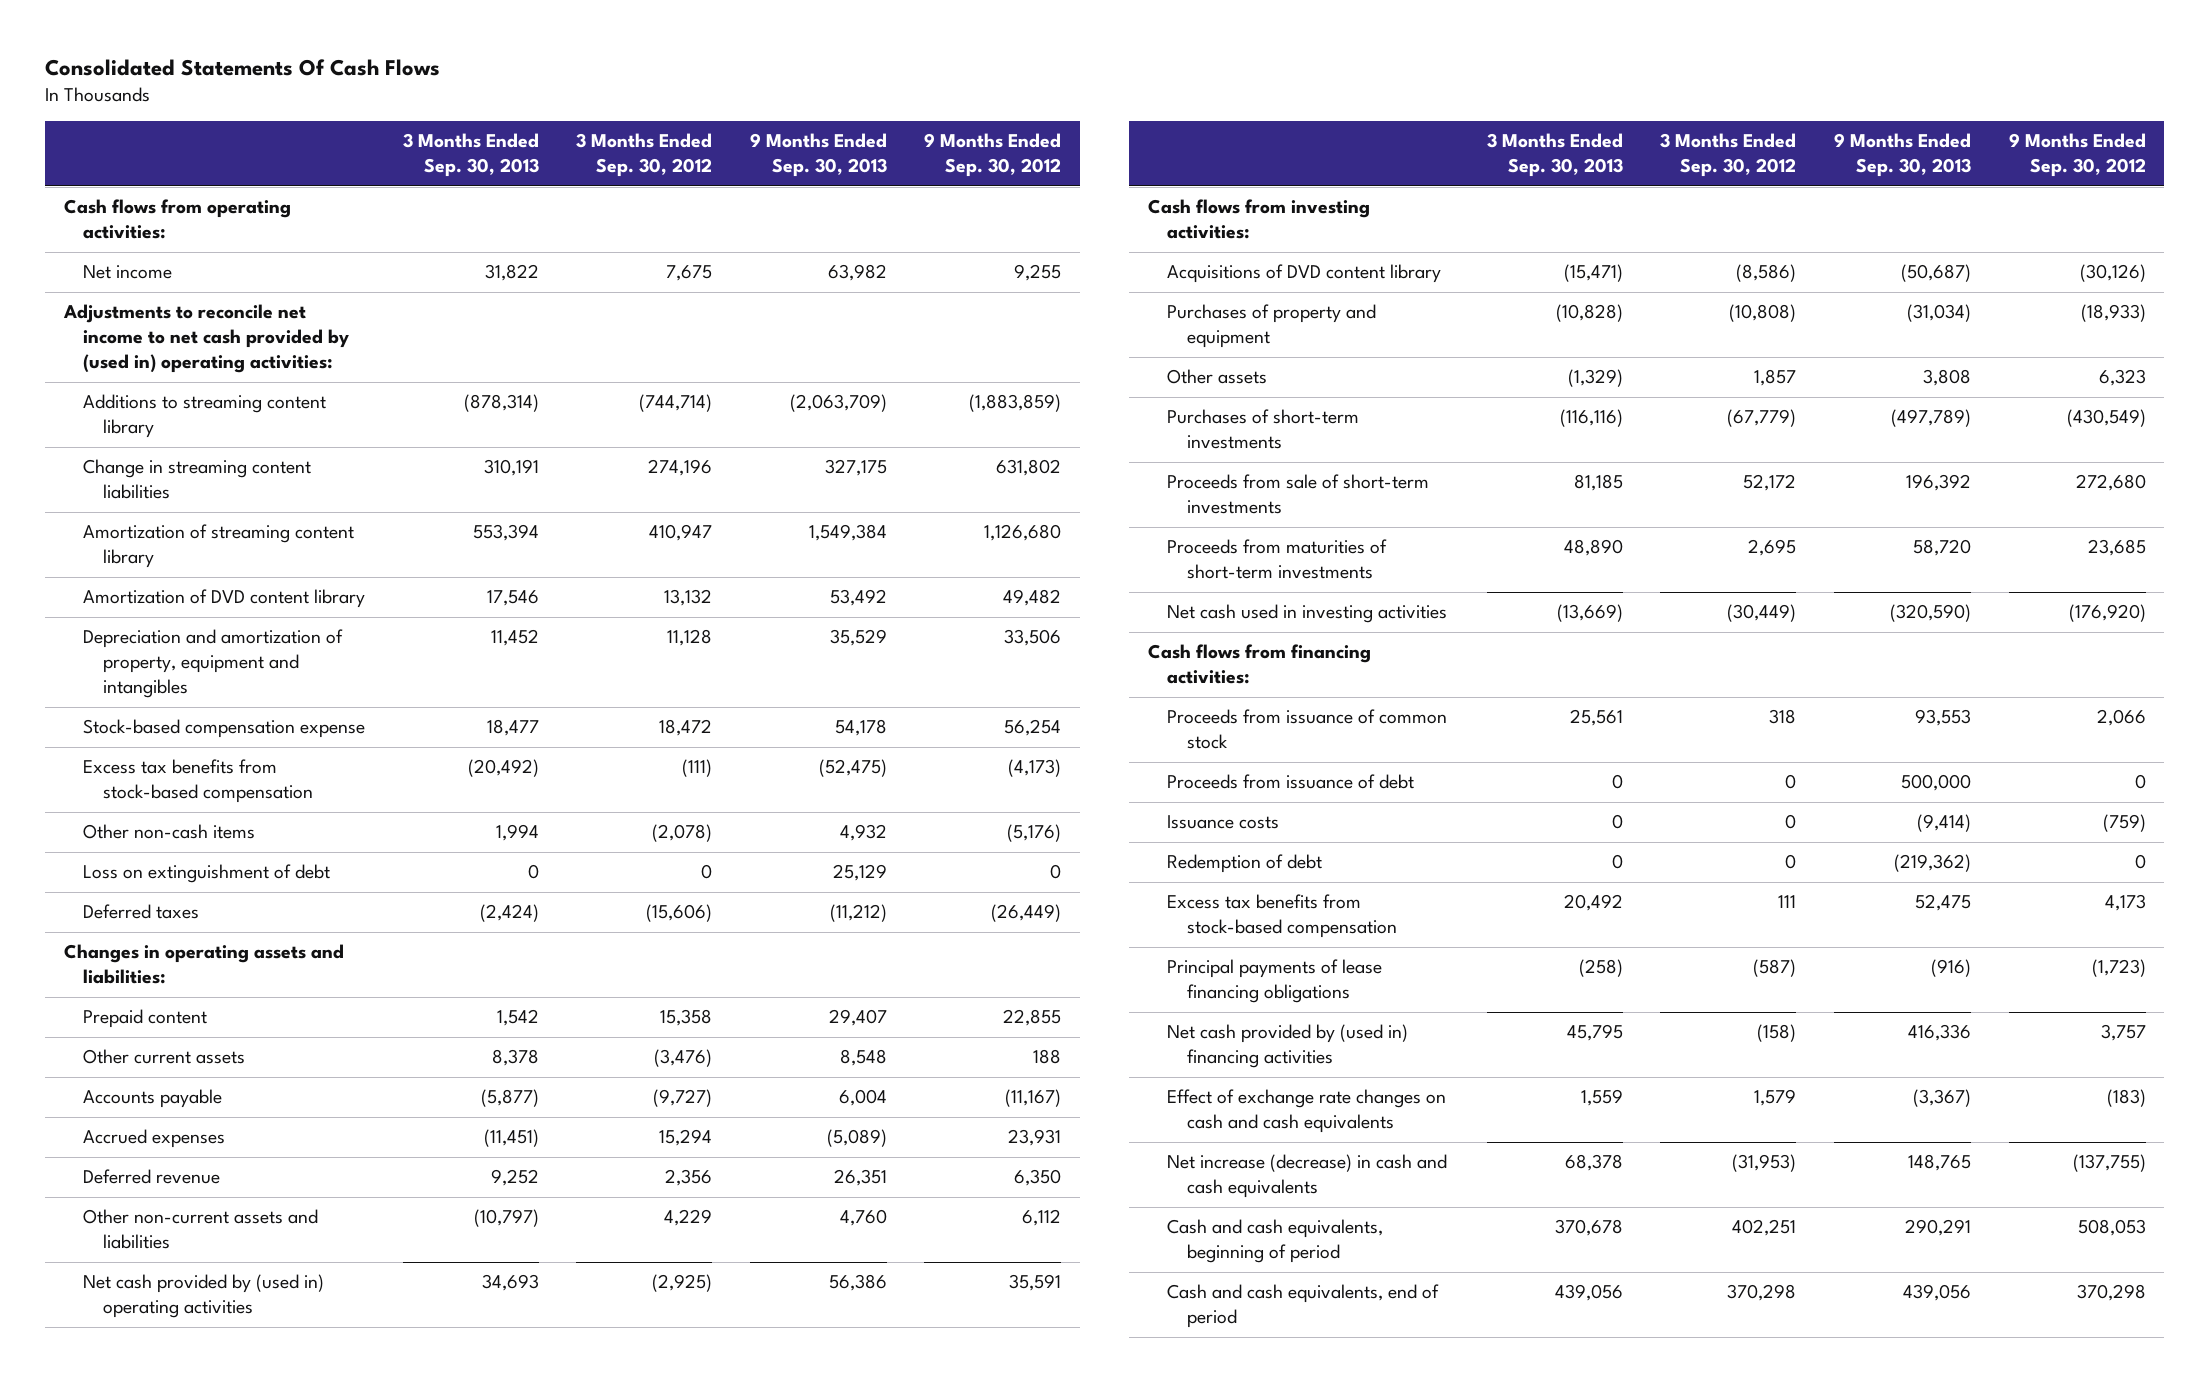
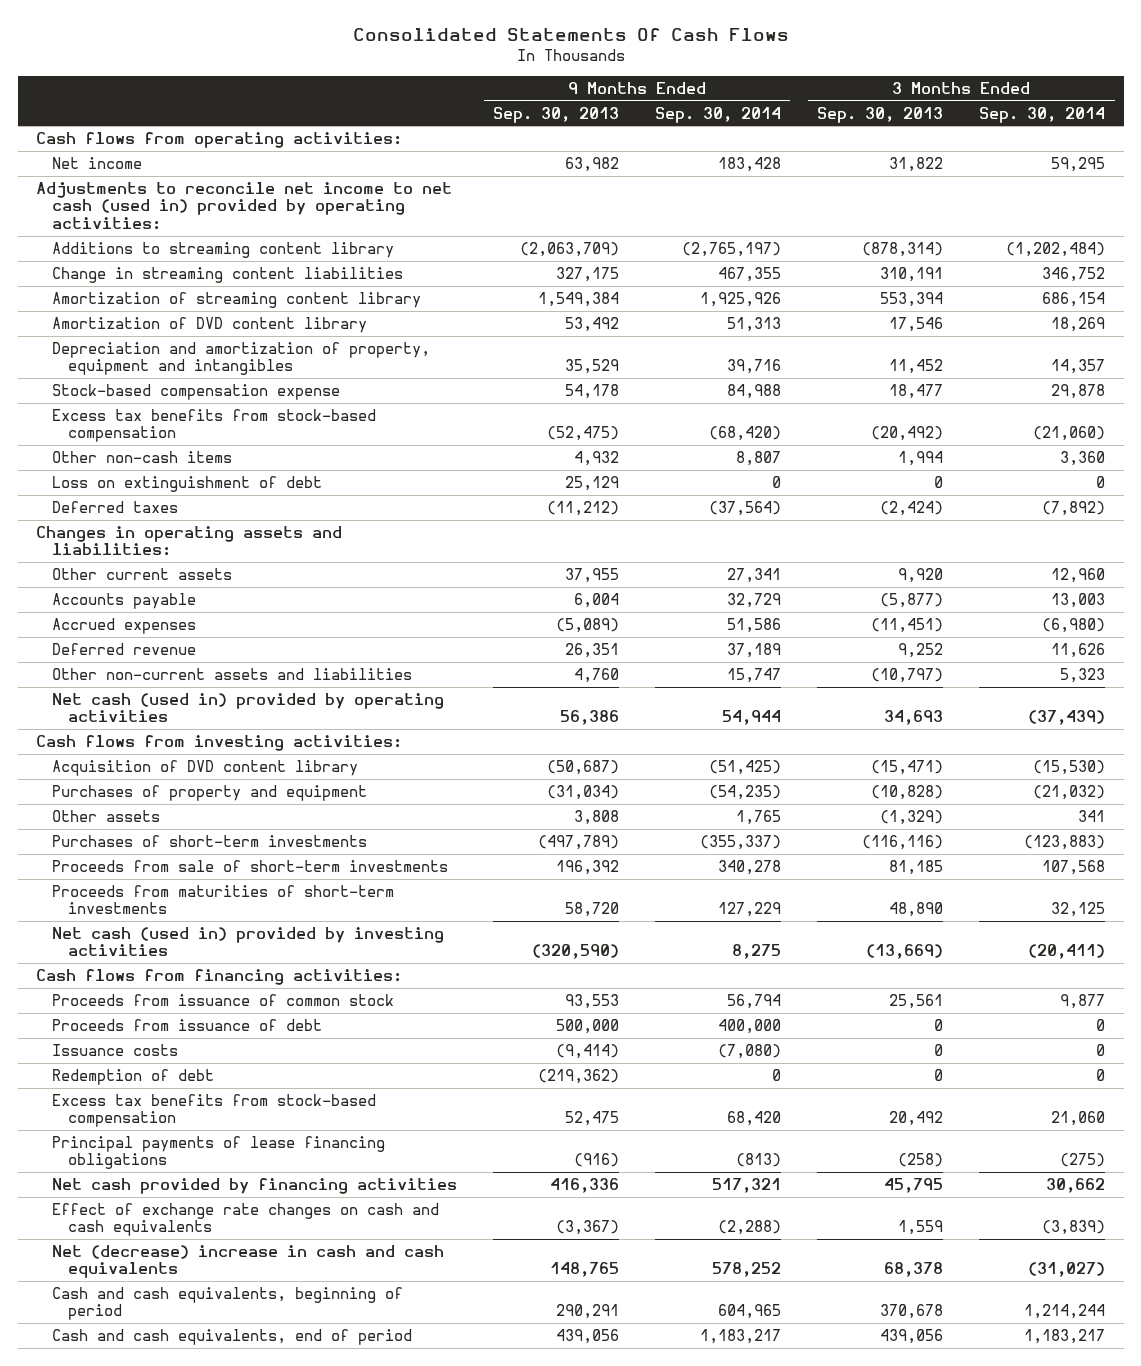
- | 3 Months Ended Sep. 30, 2013 | 3 Months Ended Sep. 30, 2012 | 9 Months Ended Sep. 30, 2013 | 9 Months Ended Sep. 30, 2012
+ | 9 Months Ended Sep. 30, 2013 | 9 Months Ended Sep. 30, 2014 | 3 Months Ended Sep. 30, 2013 | 3 Months Ended Sep. 30, 2014
- Adjustments to reconcile net income to net cash provided by (used in) operating activities:
+ Adjustments to reconcile net income to net cash (used in) provided by operating activities:
- Prepaid content | 1,542 | 15,358 | 29,407 | 22,855
- Other current assets | 8,378 | (3,476) | 8,548 | 188
+ Other current assets | 37,955 | 27,341 | 9,920 | 12,960
- Net cash provided by (used in) operating activities | 34,693 | (2,925) | 56,386 | 35,591
+ Net cash (used in) provided by operating activities | 56,386 | 54,944 | 34,693 | (37,439)
- Acquisitions of DVD content library | (15,471) | (8,586) | (50,687) | (30,126)
+ Acquisition of DVD content library | (50,687) | (51,425) | (15,471) | (15,530)
- Net cash used in investing activities | (13,669) | (30,449) | (320,590) | (176,920)
+ Net cash (used in) provided by investing activities | (320,590) | 8,275 | (13,669) | (20,411)
- Net cash provided by (used in) financing activities | 45,795 | (158) | 416,336 | 3,757
+ Net cash provided by financing activities | 416,336 | 517,321 | 45,795 | 30,662
- Net increase (decrease) in cash and cash equivalents | 68,378 | (31,953) | 148,765 | (137,755)
+ Net (decrease) increase in cash and cash equivalents | 148,765 | 578,252 | 68,378 | (31,027)

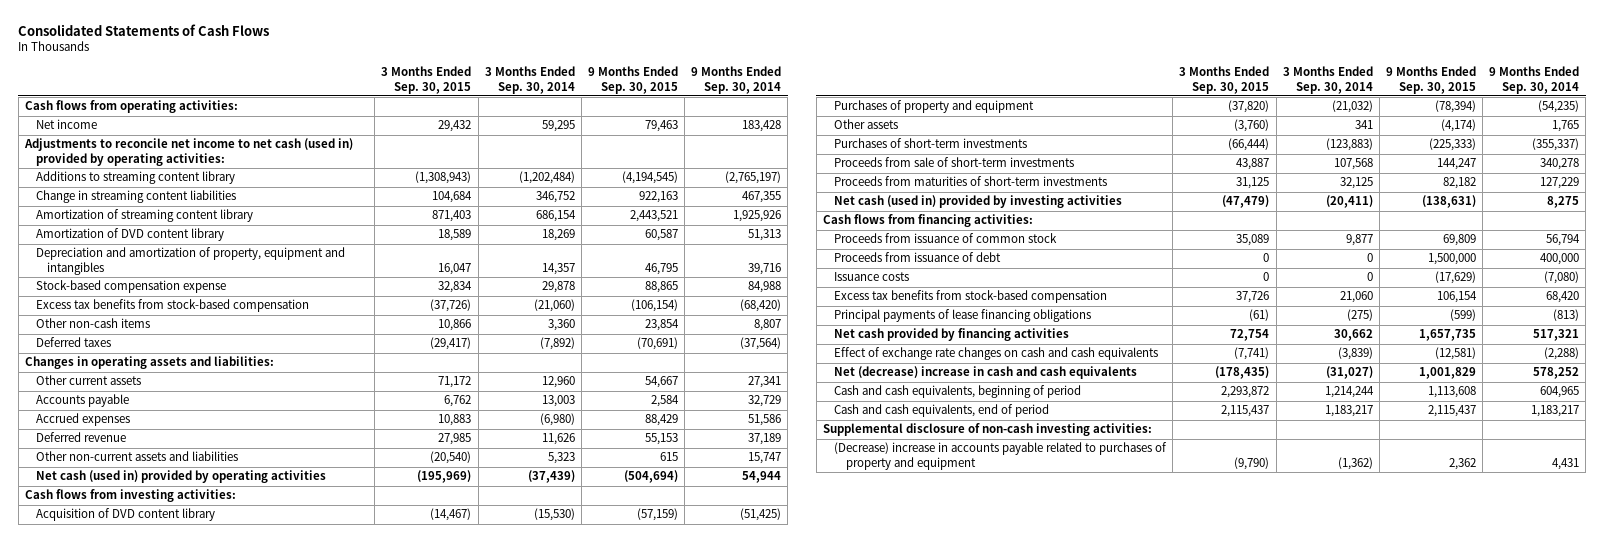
- Consolidated Statements Of Cash Flows
+ Consolidated Statements of Cash Flows
- | 9 Months Ended Sep. 30, 2013 | 9 Months Ended Sep. 30, 2014 | 3 Months Ended Sep. 30, 2013 | 3 Months Ended Sep. 30, 2014
+ | 3 Months Ended Sep. 30, 2015 | 3 Months Ended Sep. 30, 2014 | 9 Months Ended Sep. 30, 2015 | 9 Months Ended Sep. 30, 2014
- Loss on extinguishment of debt | 25,129 | 0 | 0 | 0
- Redemption of debt | (219,362) | 0 | 0 | 0
+ Supplemental disclosure of non-cash investing activities:
+ (Decrease) increase in accounts payable related to purchases of property and equipment | (9,790) | (1,362) | 2,362 | 4,431

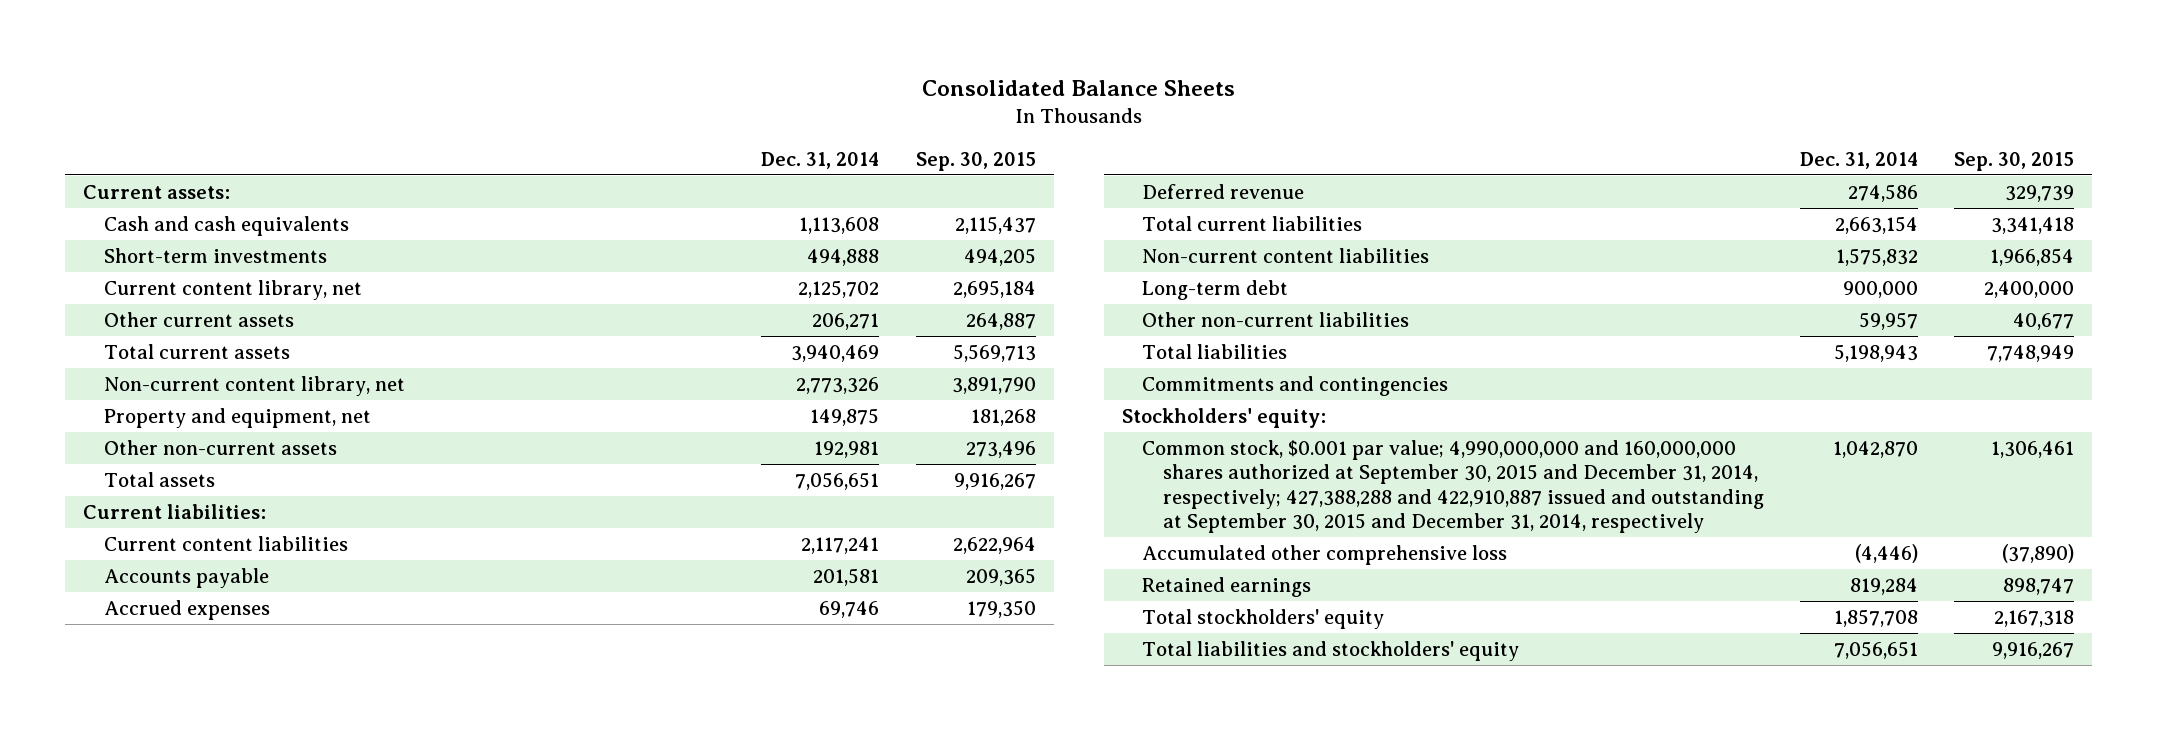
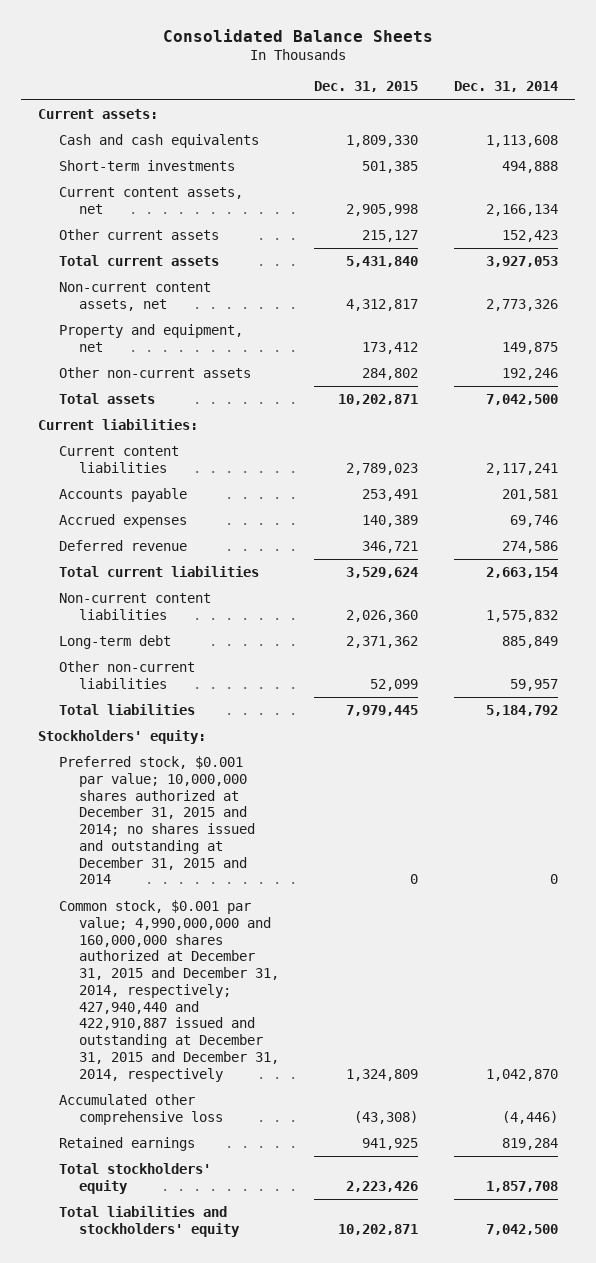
- | Dec. 31, 2014 | Sep. 30, 2015
+ | Dec. 31, 2015 | Dec. 31, 2014
- Current content library, net | 2,125,702 | 2,695,184
- Other current assets | 206,271 | 264,887
- Total current assets | 3,940,469 | 5,569,713
- Non-current content library, net | 2,773,326 | 3,891,790
+ Current content assets, net | 2,905,998 | 2,166,134
+ Other current assets | 215,127 | 152,423
+ Total current assets | 5,431,840 | 3,927,053
+ Non-current content assets, net | 4,312,817 | 2,773,326
- Other non-current assets | 192,981 | 273,496
- Total assets | 7,056,651 | 9,916,267
+ Other non-current assets | 284,802 | 192,246
+ Total assets | 10,202,871 | 7,042,500
- Long-term debt | 900,000 | 2,400,000
+ Long-term debt | 2,371,362 | 885,849
- Total liabilities | 5,198,943 | 7,748,949
- Commitments and contingencies
+ Total liabilities | 7,979,445 | 5,184,792
- Common stock, $0.001 par value; 4,990,000,000 and 160,000,000 shares authorized at September 30, 2015 and December 31, 2014, respectively; 427,388,288 and 422,910,887 issued and outstanding at September 30, 2015 and December 31, 2014, respectively | 1,042,870 | 1,306,461
+ Preferred stock, $0.001 par value; 10,000,000 shares authorized at December 31, 2015 and 2014; no shares issued and outstanding at December 31, 2015 and 2014 | 0 | 0
+ Common stock, $0.001 par value; 4,990,000,000 and 160,000,000 shares authorized at December 31, 2015 and December 31, 2014, respectively; 427,940,440 and 422,910,887 issued and outstanding at December 31, 2015 and December 31, 2014, respectively | 1,324,809 | 1,042,870
- Total liabilities and stockholders' equity | 7,056,651 | 9,916,267
+ Total liabilities and stockholders' equity | 10,202,871 | 7,042,500

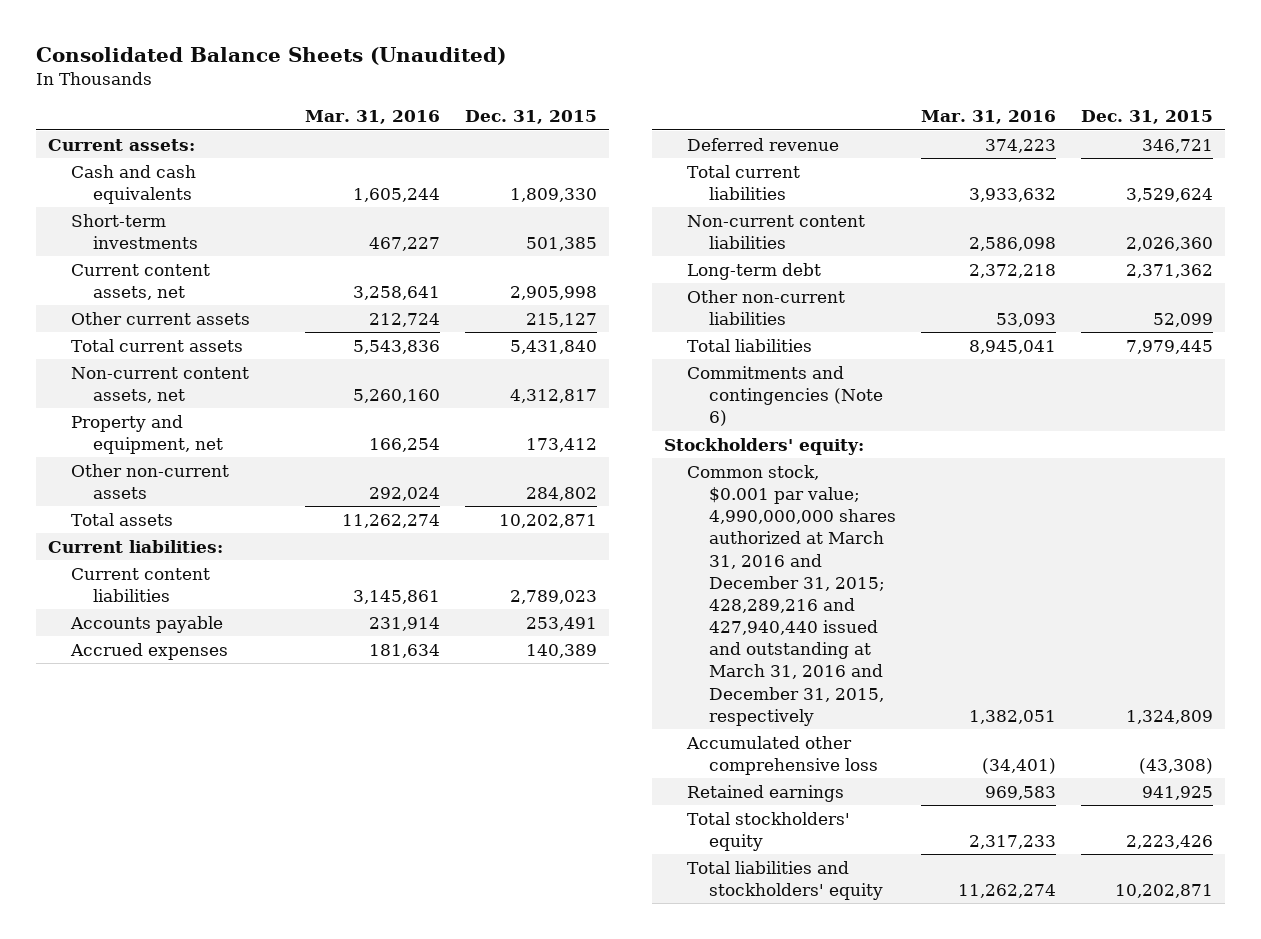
- Consolidated Balance Sheets
+ Consolidated Balance Sheets (Unaudited)
- | Dec. 31, 2015 | Dec. 31, 2014
+ | Mar. 31, 2016 | Dec. 31, 2015
+ Commitments and contingencies (Note 6)
- Preferred stock, $0.001 par value; 10,000,000 shares authorized at December 31, 2015 and 2014; no shares issued and outstanding at December 31, 2015 and 2014 | 0 | 0
- Common stock, $0.001 par value; 4,990,000,000 and 160,000,000 shares authorized at December 31, 2015 and December 31, 2014, respectively; 427,940,440 and 422,910,887 issued and outstanding at December 31, 2015 and December 31, 2014, respectively | 1,324,809 | 1,042,870
+ Common stock, $0.001 par value; 4,990,000,000 shares authorized at March 31, 2016 and December 31, 2015; 428,289,216 and 427,940,440 issued and outstanding at March 31, 2016 and December 31, 2015, respectively | 1,382,051 | 1,324,809

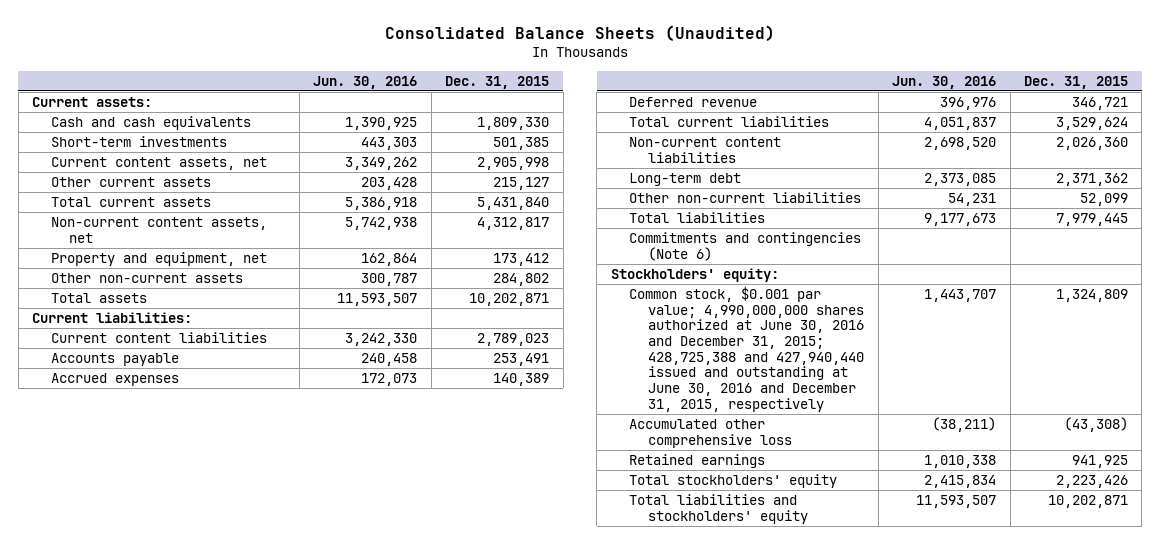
- | Mar. 31, 2016 | Dec. 31, 2015
+ | Jun. 30, 2016 | Dec. 31, 2015
- Common stock, $0.001 par value; 4,990,000,000 shares authorized at March 31, 2016 and December 31, 2015; 428,289,216 and 427,940,440 issued and outstanding at March 31, 2016 and December 31, 2015, respectively | 1,382,051 | 1,324,809
+ Common stock, $0.001 par value; 4,990,000,000 shares authorized at June 30, 2016 and December 31, 2015; 428,725,388 and 427,940,440 issued and outstanding at June 30, 2016 and December 31, 2015, respectively | 1,443,707 | 1,324,809

